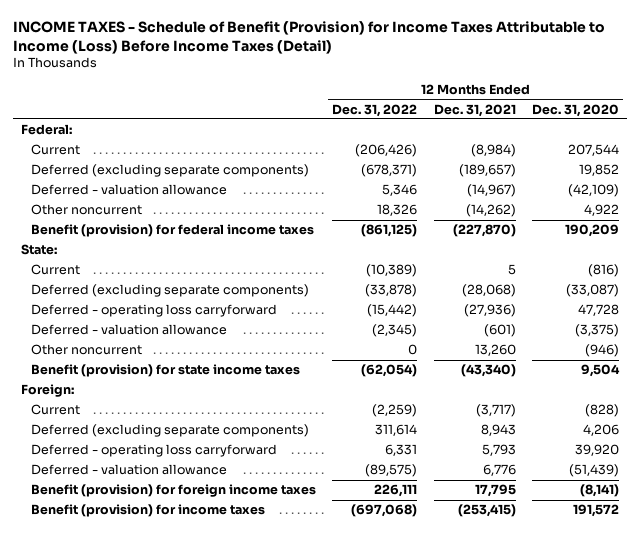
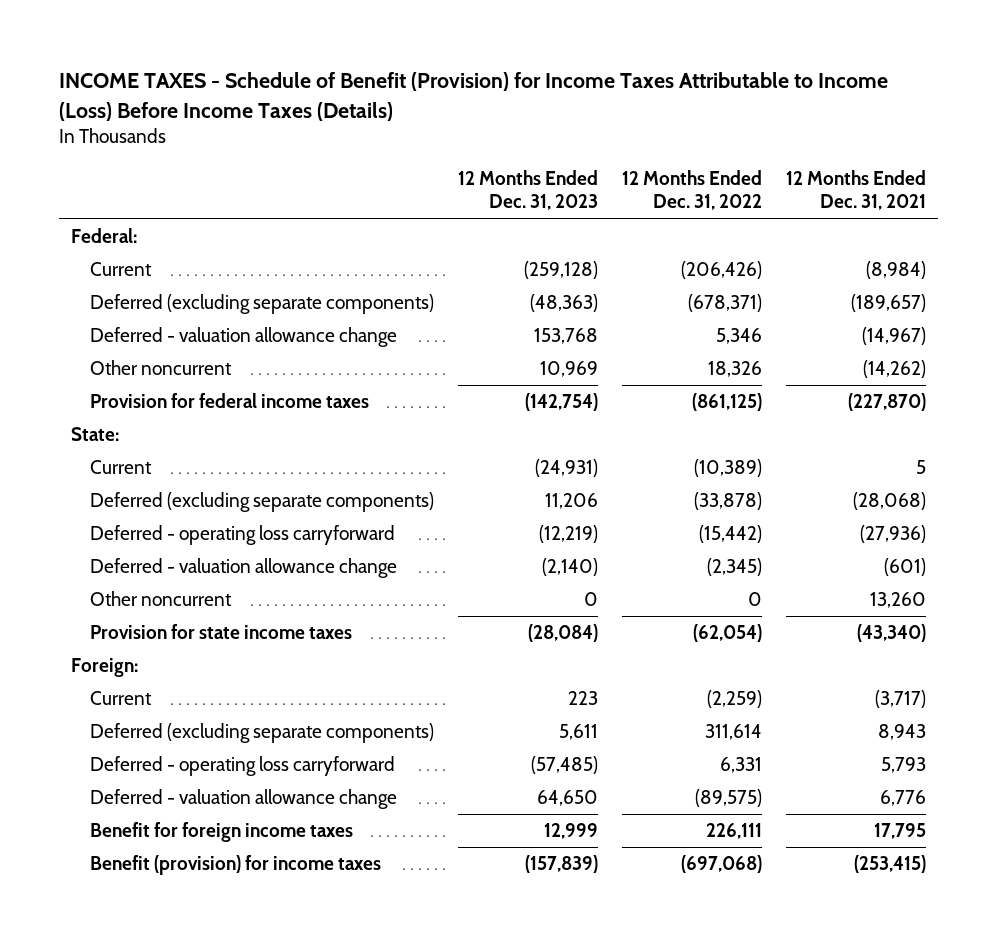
- INCOME TAXES - Schedule of Benefit (Provision) for Income Taxes Attributable to Income (Loss) Before Income Taxes (Detail)
+ INCOME TAXES - Schedule of Benefit (Provision) for Income Taxes Attributable to Income (Loss) Before Income Taxes (Details)
- | 12 Months Ended Dec. 31, 2022 | 12 Months Ended Dec. 31, 2021 | 12 Months Ended Dec. 31, 2020
+ | 12 Months Ended Dec. 31, 2023 | 12 Months Ended Dec. 31, 2022 | 12 Months Ended Dec. 31, 2021
- Deferred - valuation allowance | 5,346 | (14,967) | (42,109)
+ Deferred - valuation allowance change | 153,768 | 5,346 | (14,967)
- Benefit (provision) for federal income taxes | (861,125) | (227,870) | 190,209
+ Provision for federal income taxes | (142,754) | (861,125) | (227,870)
- Deferred - valuation allowance | (2,345) | (601) | (3,375)
+ Deferred - valuation allowance change | (2,140) | (2,345) | (601)
- Benefit (provision) for state income taxes | (62,054) | (43,340) | 9,504
+ Provision for state income taxes | (28,084) | (62,054) | (43,340)
- Deferred - valuation allowance | (89,575) | 6,776 | (51,439)
- Benefit (provision) for foreign income taxes | 226,111 | 17,795 | (8,141)
+ Deferred - valuation allowance change | 64,650 | (89,575) | 6,776
+ Benefit for foreign income taxes | 12,999 | 226,111 | 17,795

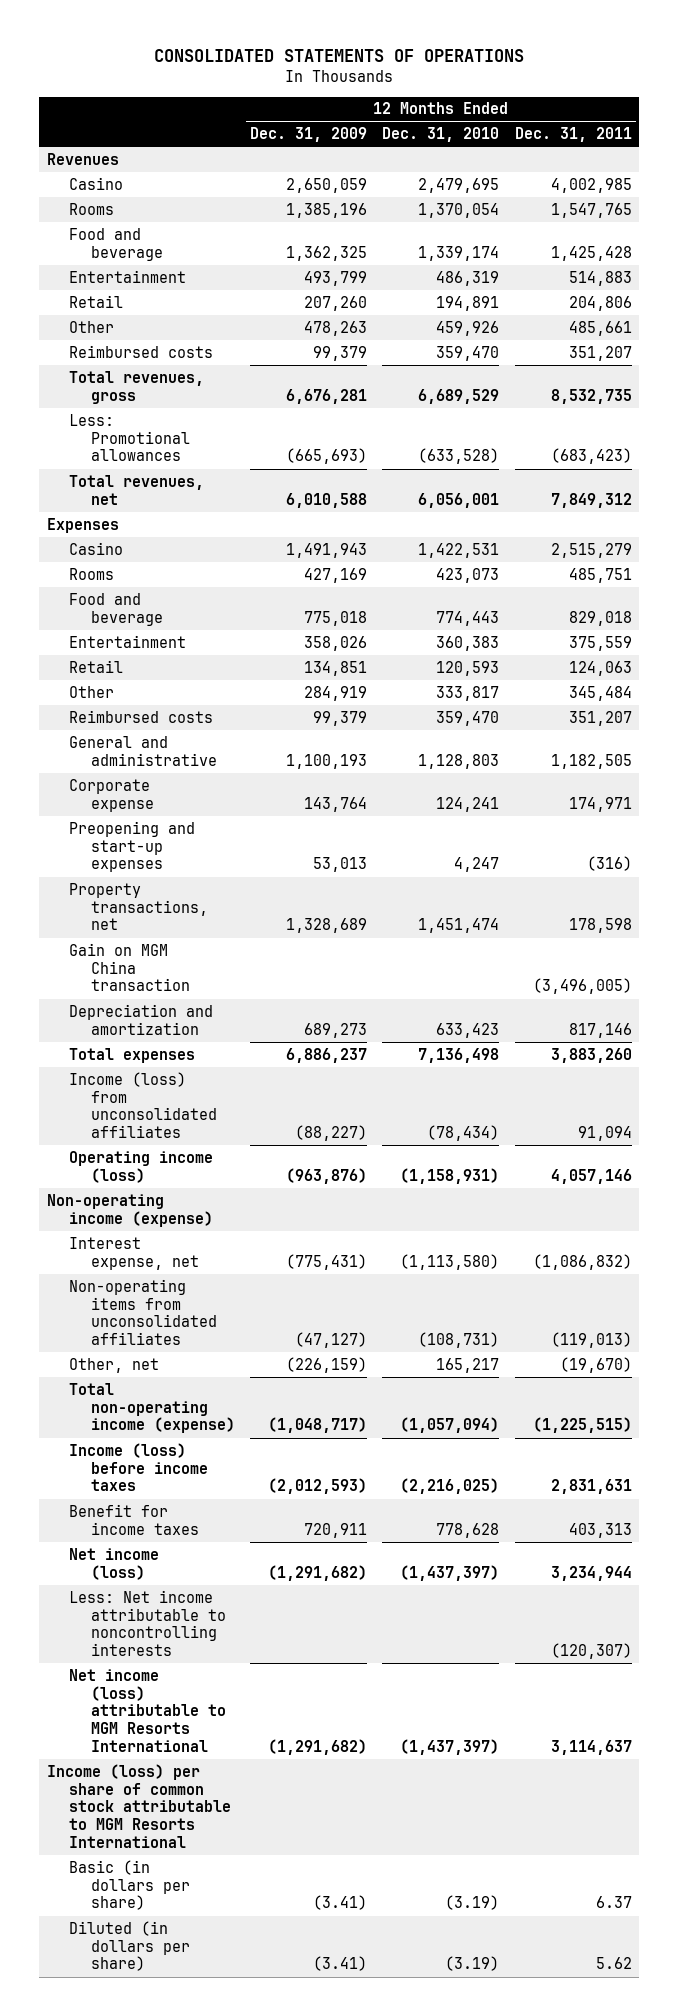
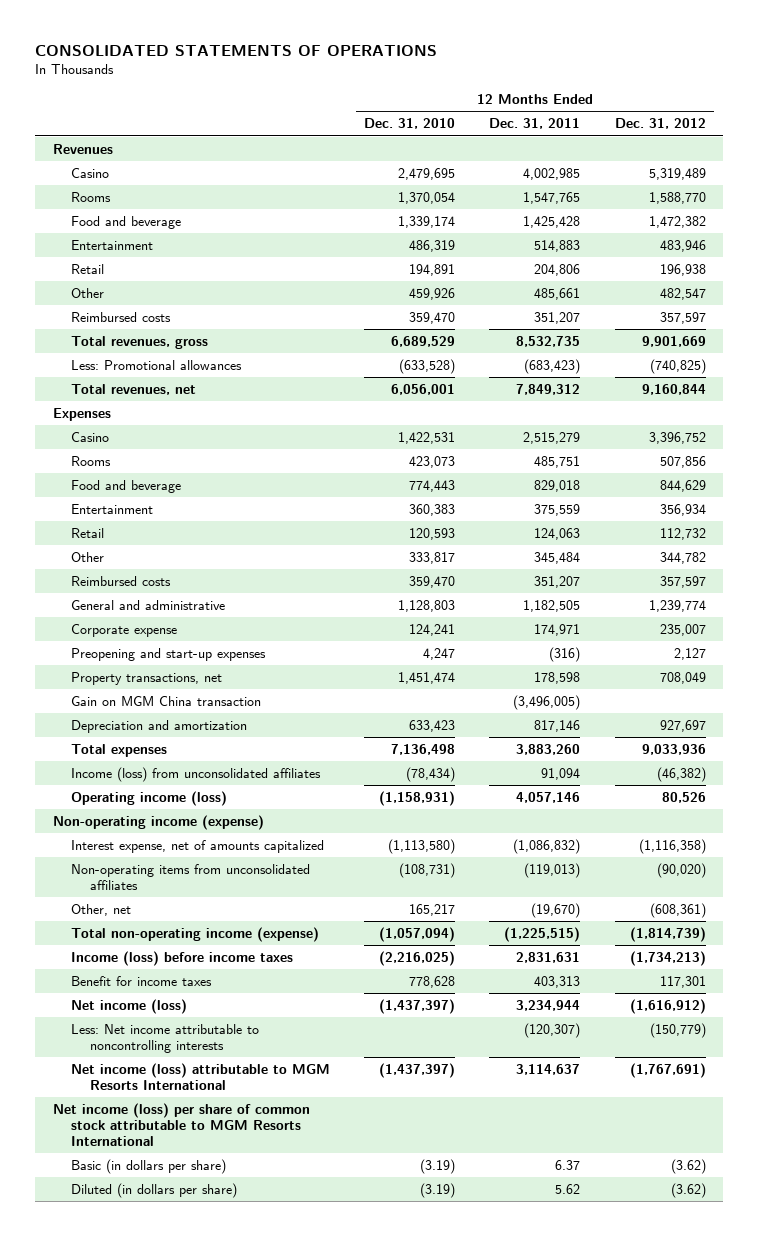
- | 12 Months Ended Dec. 31, 2009 | 12 Months Ended Dec. 31, 2010 | 12 Months Ended Dec. 31, 2011
+ | 12 Months Ended Dec. 31, 2010 | 12 Months Ended Dec. 31, 2011 | 12 Months Ended Dec. 31, 2012
- Interest expense, net | (775,431) | (1,113,580) | (1,086,832)
+ Interest expense, net of amounts capitalized | (1,113,580) | (1,086,832) | (1,116,358)
- Income (loss) per share of common stock attributable to MGM Resorts International
+ Net income (loss) per share of common stock attributable to MGM Resorts International

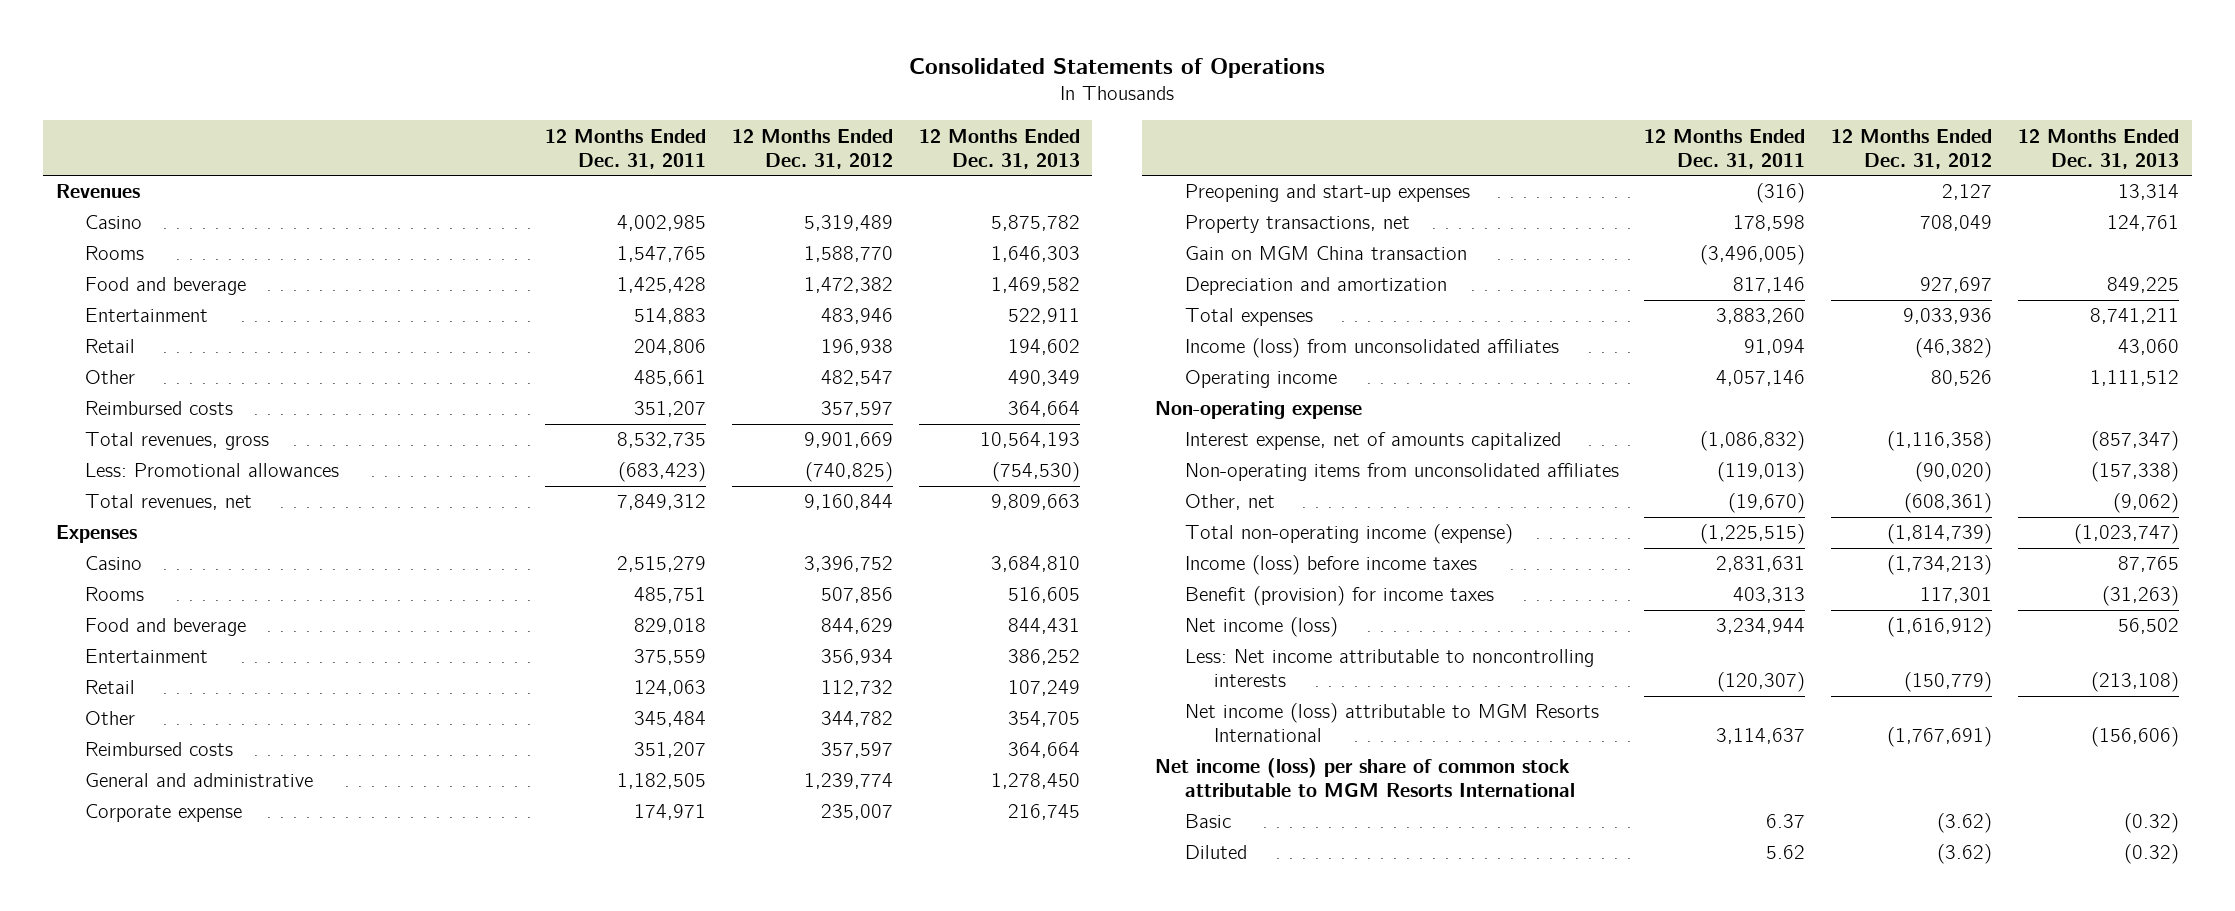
- CONSOLIDATED STATEMENTS OF OPERATIONS
+ Consolidated Statements of Operations
- | 12 Months Ended Dec. 31, 2010 | 12 Months Ended Dec. 31, 2011 | 12 Months Ended Dec. 31, 2012
+ | 12 Months Ended Dec. 31, 2011 | 12 Months Ended Dec. 31, 2012 | 12 Months Ended Dec. 31, 2013
- Operating income (loss) | (1,158,931) | 4,057,146 | 80,526
- Non-operating income (expense)
+ Operating income | 4,057,146 | 80,526 | 1,111,512
+ Non-operating expense
- Benefit for income taxes | 778,628 | 403,313 | 117,301
+ Benefit (provision) for income taxes | 403,313 | 117,301 | (31,263)
- Basic (in dollars per share) | (3.19) | 6.37 | (3.62)
- Diluted (in dollars per share) | (3.19) | 5.62 | (3.62)
+ Basic | 6.37 | (3.62) | (0.32)
+ Diluted | 5.62 | (3.62) | (0.32)

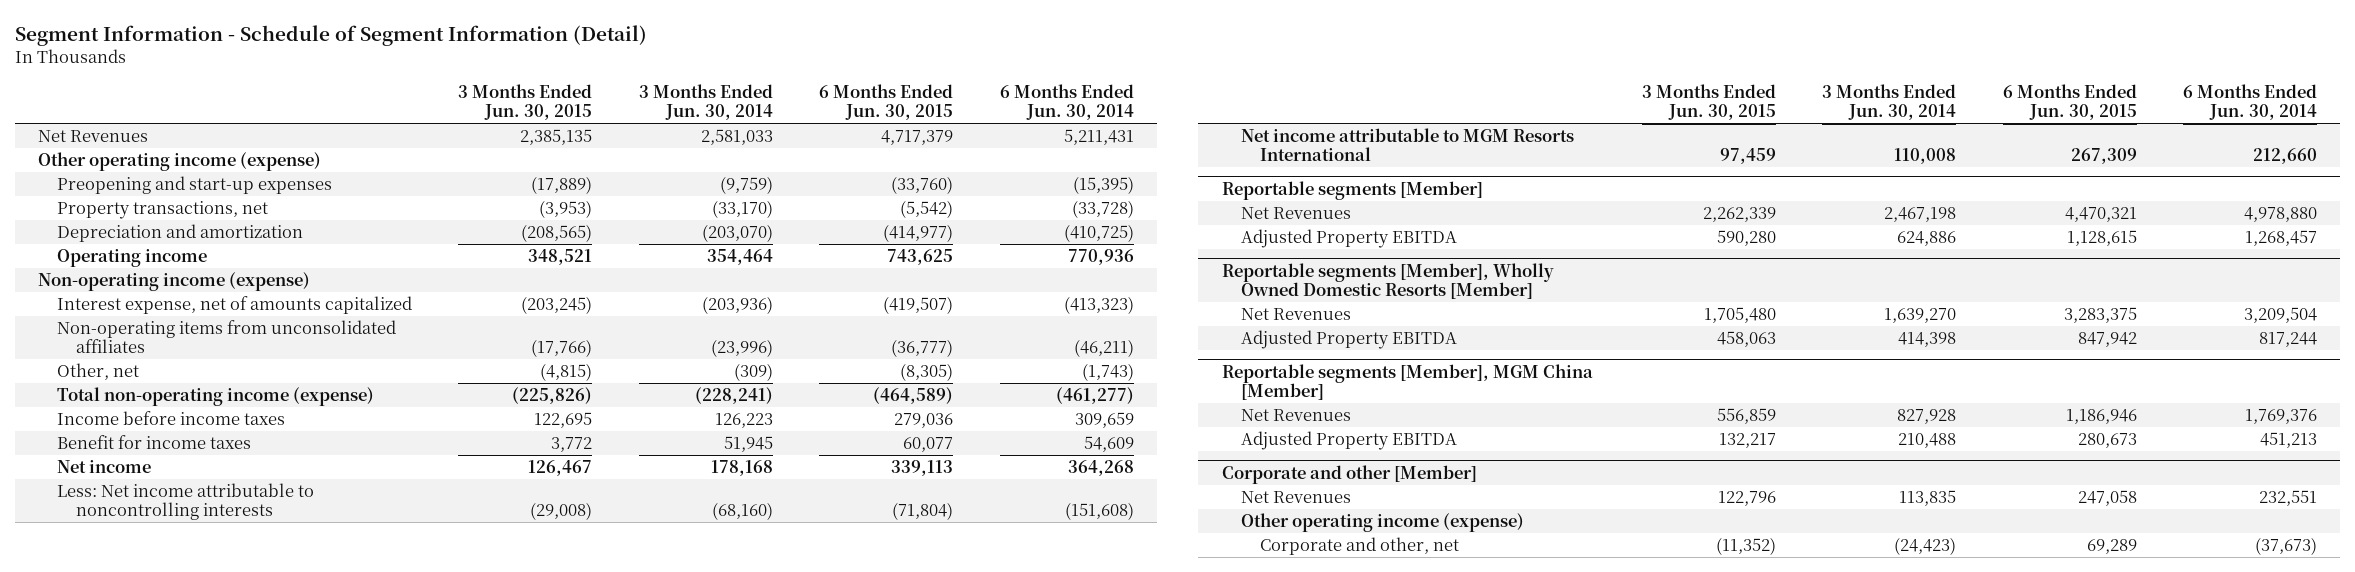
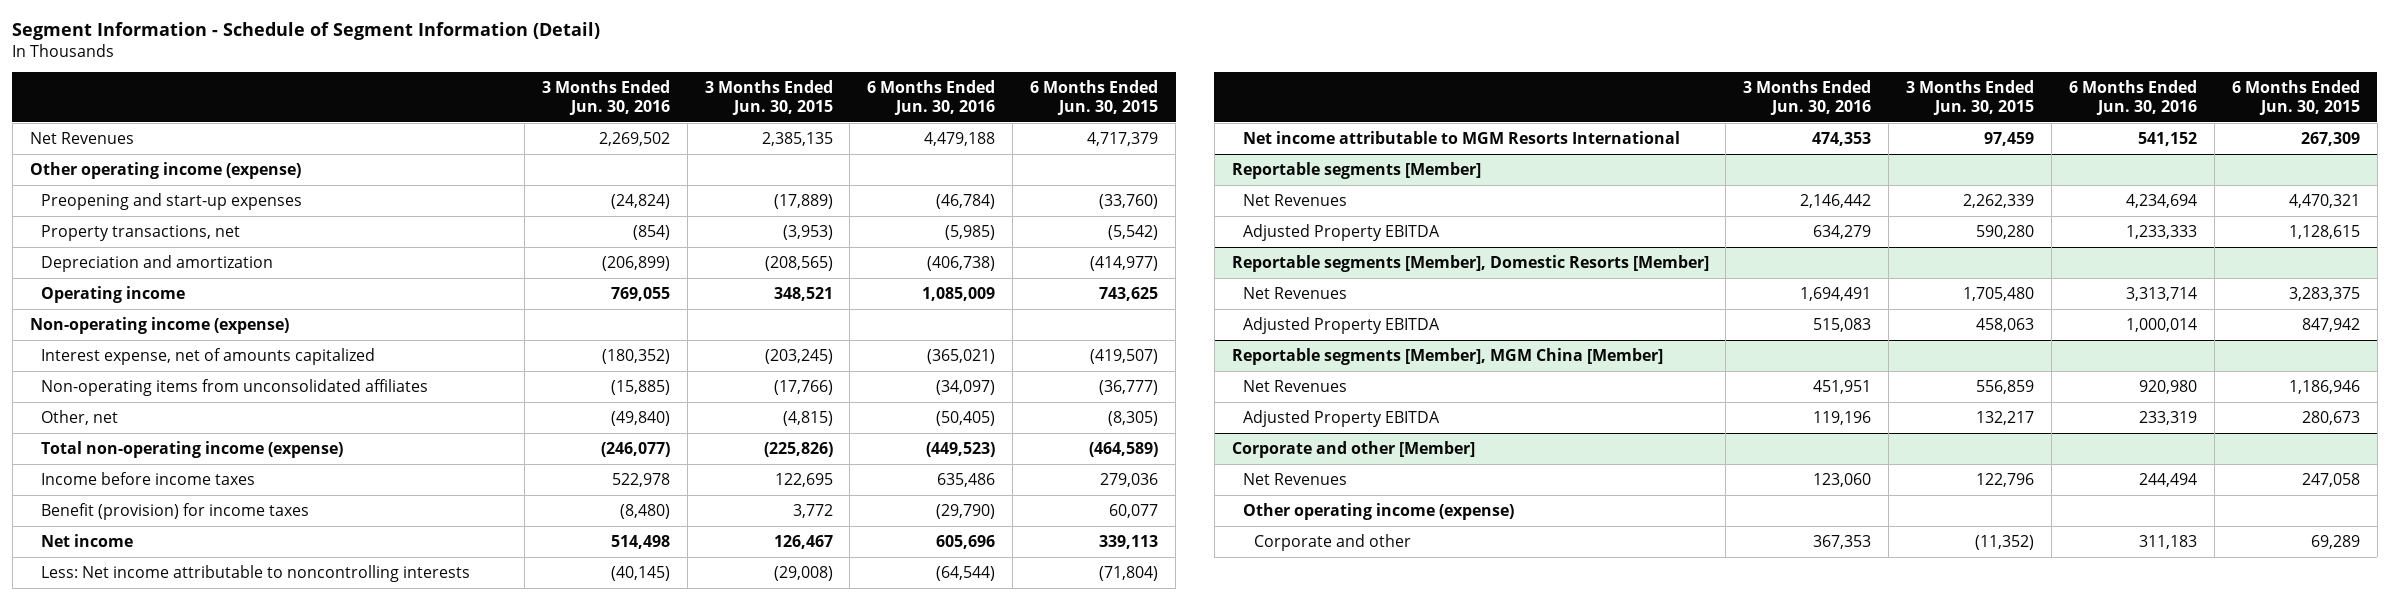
- | 3 Months Ended Jun. 30, 2015 | 3 Months Ended Jun. 30, 2014 | 6 Months Ended Jun. 30, 2015 | 6 Months Ended Jun. 30, 2014
+ | 3 Months Ended Jun. 30, 2016 | 3 Months Ended Jun. 30, 2015 | 6 Months Ended Jun. 30, 2016 | 6 Months Ended Jun. 30, 2015
- Benefit for income taxes | 3,772 | 51,945 | 60,077 | 54,609
+ Benefit (provision) for income taxes | (8,480) | 3,772 | (29,790) | 60,077
- Reportable segments [Member], Wholly Owned Domestic Resorts [Member]
+ Reportable segments [Member], Domestic Resorts [Member]
@ Corporate and other [Member]
- Corporate and other, net | (11,352) | (24,423) | 69,289 | (37,673)
+ Corporate and other | 367,353 | (11,352) | 311,183 | 69,289

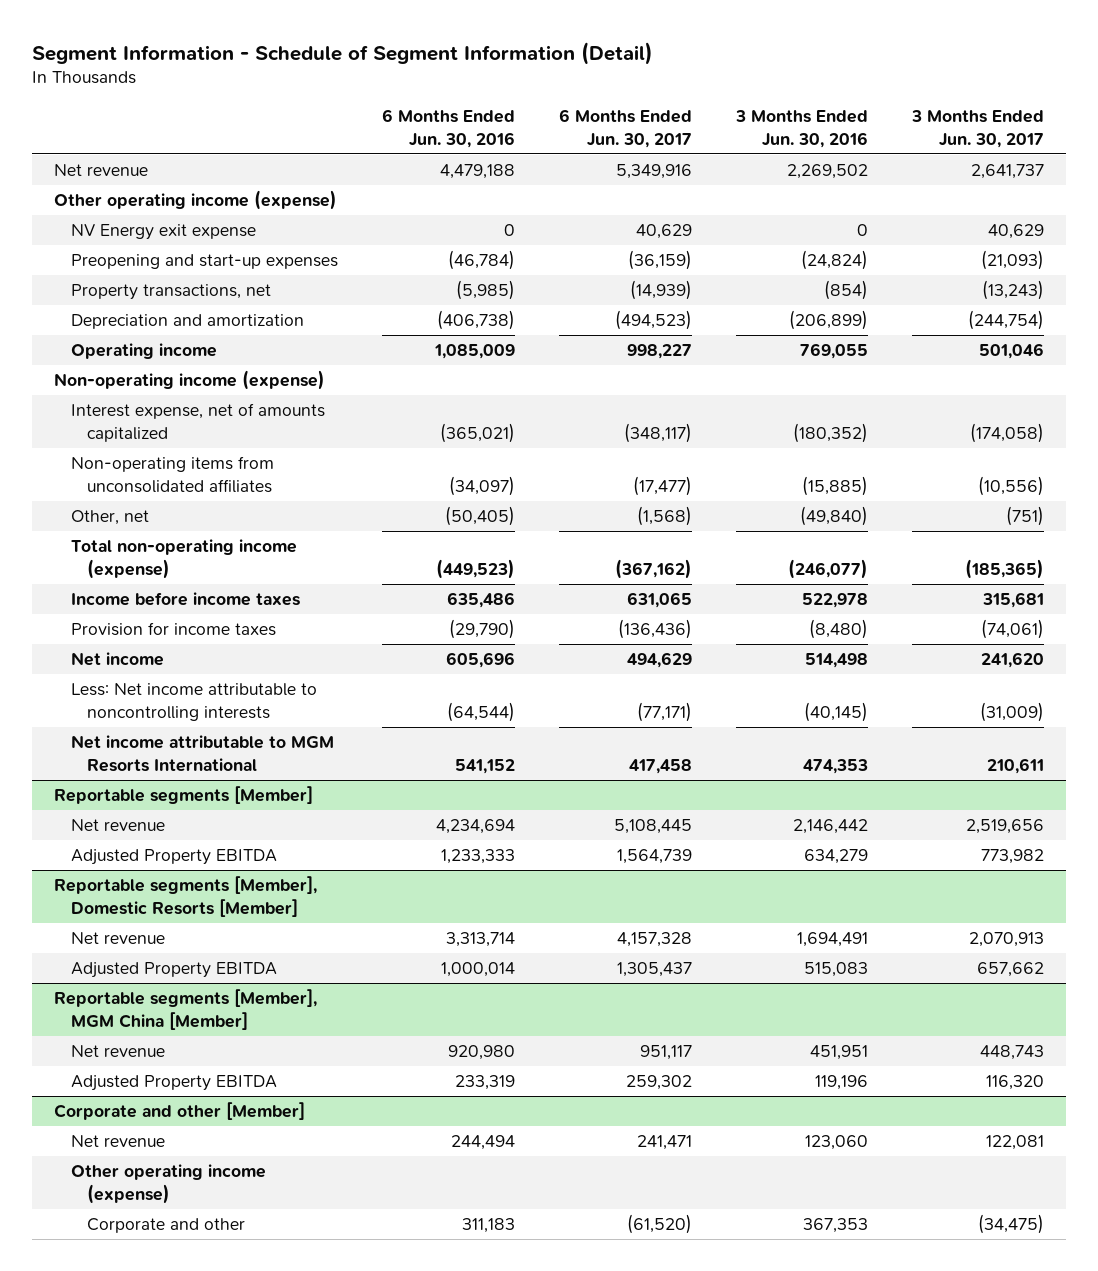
- | 3 Months Ended Jun. 30, 2016 | 3 Months Ended Jun. 30, 2015 | 6 Months Ended Jun. 30, 2016 | 6 Months Ended Jun. 30, 2015
+ | 6 Months Ended Jun. 30, 2016 | 6 Months Ended Jun. 30, 2017 | 3 Months Ended Jun. 30, 2016 | 3 Months Ended Jun. 30, 2017
- Net Revenues | 2,269,502 | 2,385,135 | 4,479,188 | 4,717,379
+ Net revenue | 4,479,188 | 5,349,916 | 2,269,502 | 2,641,737
+ NV Energy exit expense | 0 | 40,629 | 0 | 40,629
- Benefit (provision) for income taxes | (8,480) | 3,772 | (29,790) | 60,077
+ Provision for income taxes | (29,790) | (136,436) | (8,480) | (74,061)
@ Reportable segments [Member]
- Net Revenues | 2,146,442 | 2,262,339 | 4,234,694 | 4,470,321
+ Net revenue | 4,234,694 | 5,108,445 | 2,146,442 | 2,519,656
@ Reportable segments [Member], Domestic Resorts [Member]
- Net Revenues | 1,694,491 | 1,705,480 | 3,313,714 | 3,283,375
+ Net revenue | 3,313,714 | 4,157,328 | 1,694,491 | 2,070,913
@ Reportable segments [Member], MGM China [Member]
- Net Revenues | 451,951 | 556,859 | 920,980 | 1,186,946
+ Net revenue | 920,980 | 951,117 | 451,951 | 448,743
@ Corporate and other [Member]
- Net Revenues | 123,060 | 122,796 | 244,494 | 247,058
+ Net revenue | 244,494 | 241,471 | 123,060 | 122,081

